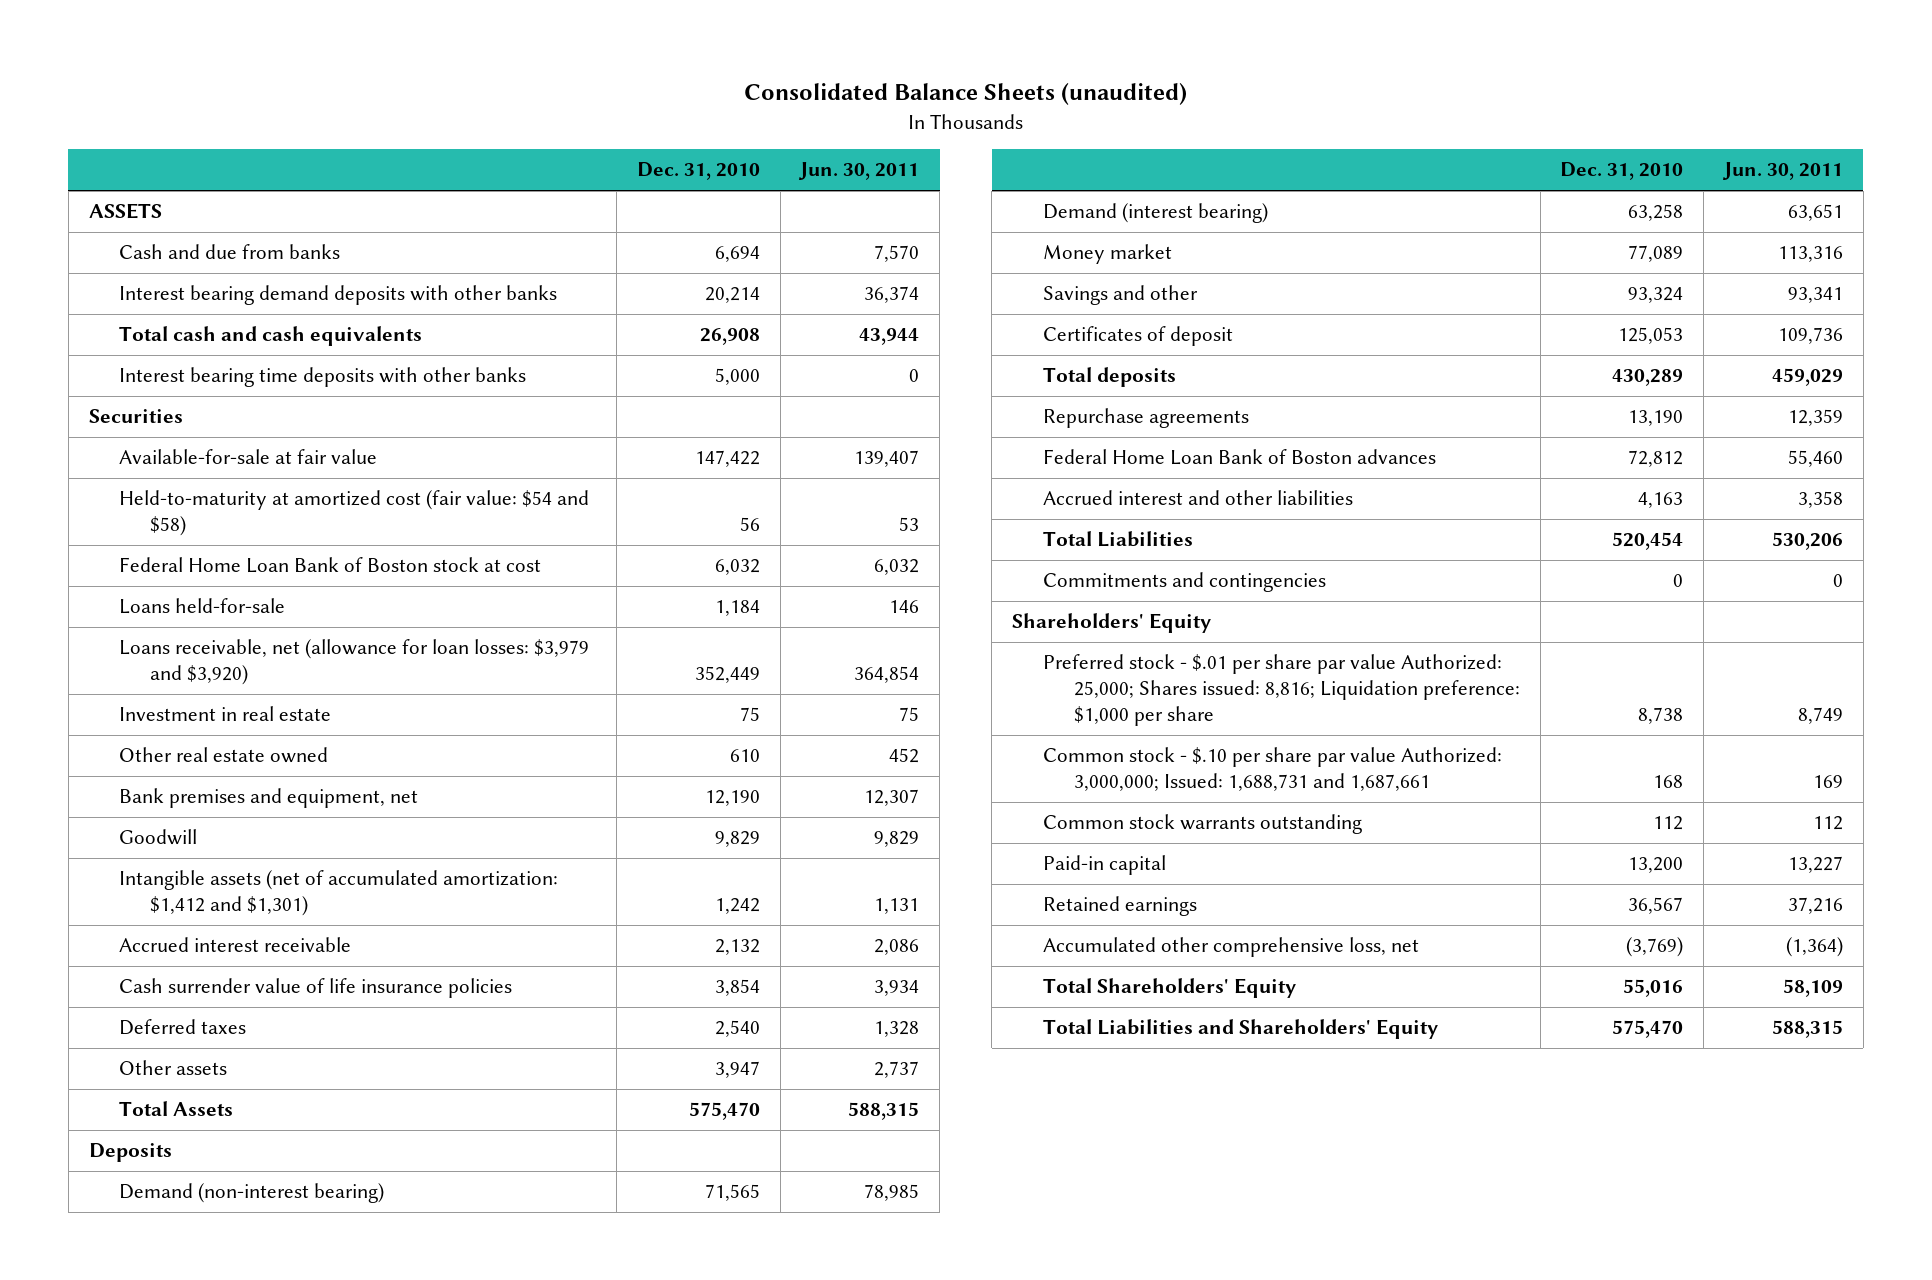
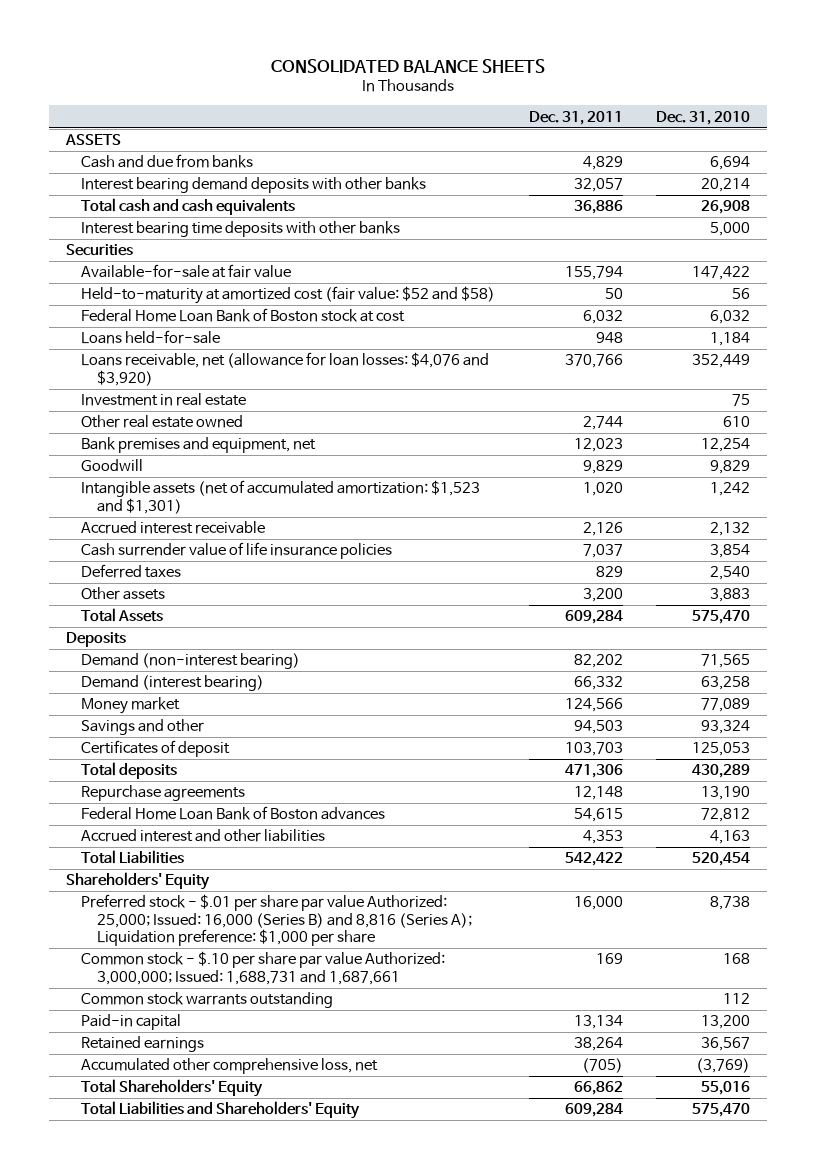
- Consolidated Balance Sheets (unaudited)
+ CONSOLIDATED BALANCE SHEETS
- | Dec. 31, 2010 | Jun. 30, 2011
+ | Dec. 31, 2011 | Dec. 31, 2010
- Held-to-maturity at amortized cost (fair value: $54 and $58) | 56 | 53
+ Held-to-maturity at amortized cost (fair value: $52 and $58) | 50 | 56
- Loans receivable, net (allowance for loan losses: $3,979 and $3,920) | 352,449 | 364,854
+ Loans receivable, net (allowance for loan losses: $4,076 and $3,920) | 370,766 | 352,449
- Bank premises and equipment, net | 12,190 | 12,307
+ Bank premises and equipment, net | 12,023 | 12,254
- Intangible assets (net of accumulated amortization: $1,412 and $1,301) | 1,242 | 1,131
+ Intangible assets (net of accumulated amortization: $1,523 and $1,301) | 1,020 | 1,242
- Other assets | 3,947 | 2,737
+ Other assets | 3,200 | 3,883
- Commitments and contingencies | 0 | 0
- Preferred stock - $.01 per share par value Authorized: 25,000; Shares issued: 8,816; Liquidation preference: $1,000 per share | 8,738 | 8,749
+ Preferred stock - $.01 per share par value Authorized: 25,000; Issued: 16,000 (Series B) and 8,816 (Series A); Liquidation preference: $1,000 per share | 16,000 | 8,738

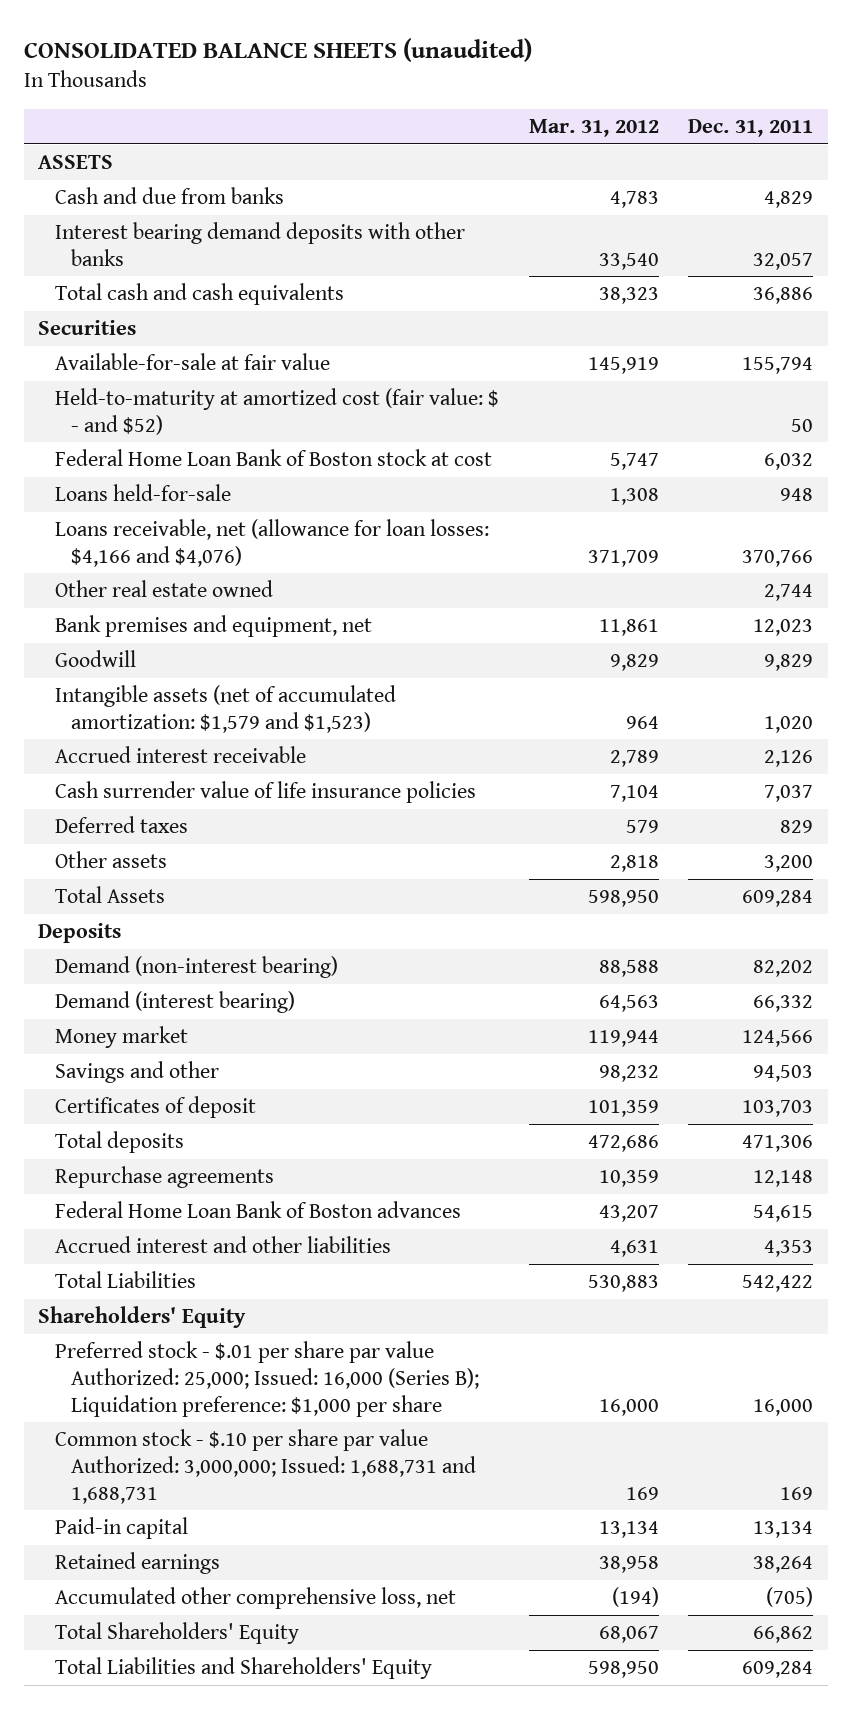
- CONSOLIDATED BALANCE SHEETS
+ CONSOLIDATED BALANCE SHEETS (unaudited)
- | Dec. 31, 2011 | Dec. 31, 2010
+ | Mar. 31, 2012 | Dec. 31, 2011
- Interest bearing time deposits with other banks | | 5,000
- Held-to-maturity at amortized cost (fair value: $52 and $58) | 50 | 56
+ Held-to-maturity at amortized cost (fair value: $ - and $52) | | 50
- Loans receivable, net (allowance for loan losses: $4,076 and $3,920) | 370,766 | 352,449
- Investment in real estate | | 75
+ Loans receivable, net (allowance for loan losses: $4,166 and $4,076) | 371,709 | 370,766
- Intangible assets (net of accumulated amortization: $1,523 and $1,301) | 1,020 | 1,242
+ Intangible assets (net of accumulated amortization: $1,579 and $1,523) | 964 | 1,020
- Preferred stock - $.01 per share par value Authorized: 25,000; Issued: 16,000 (Series B) and 8,816 (Series A); Liquidation preference: $1,000 per share | 16,000 | 8,738
- Common stock - $.10 per share par value Authorized: 3,000,000; Issued: 1,688,731 and 1,687,661 | 169 | 168
- Common stock warrants outstanding | | 112
+ Preferred stock - $.01 per share par value Authorized: 25,000; Issued: 16,000 (Series B); Liquidation preference: $1,000 per share | 16,000 | 16,000
+ Common stock - $.10 per share par value Authorized: 3,000,000; Issued: 1,688,731 and 1,688,731 | 169 | 169

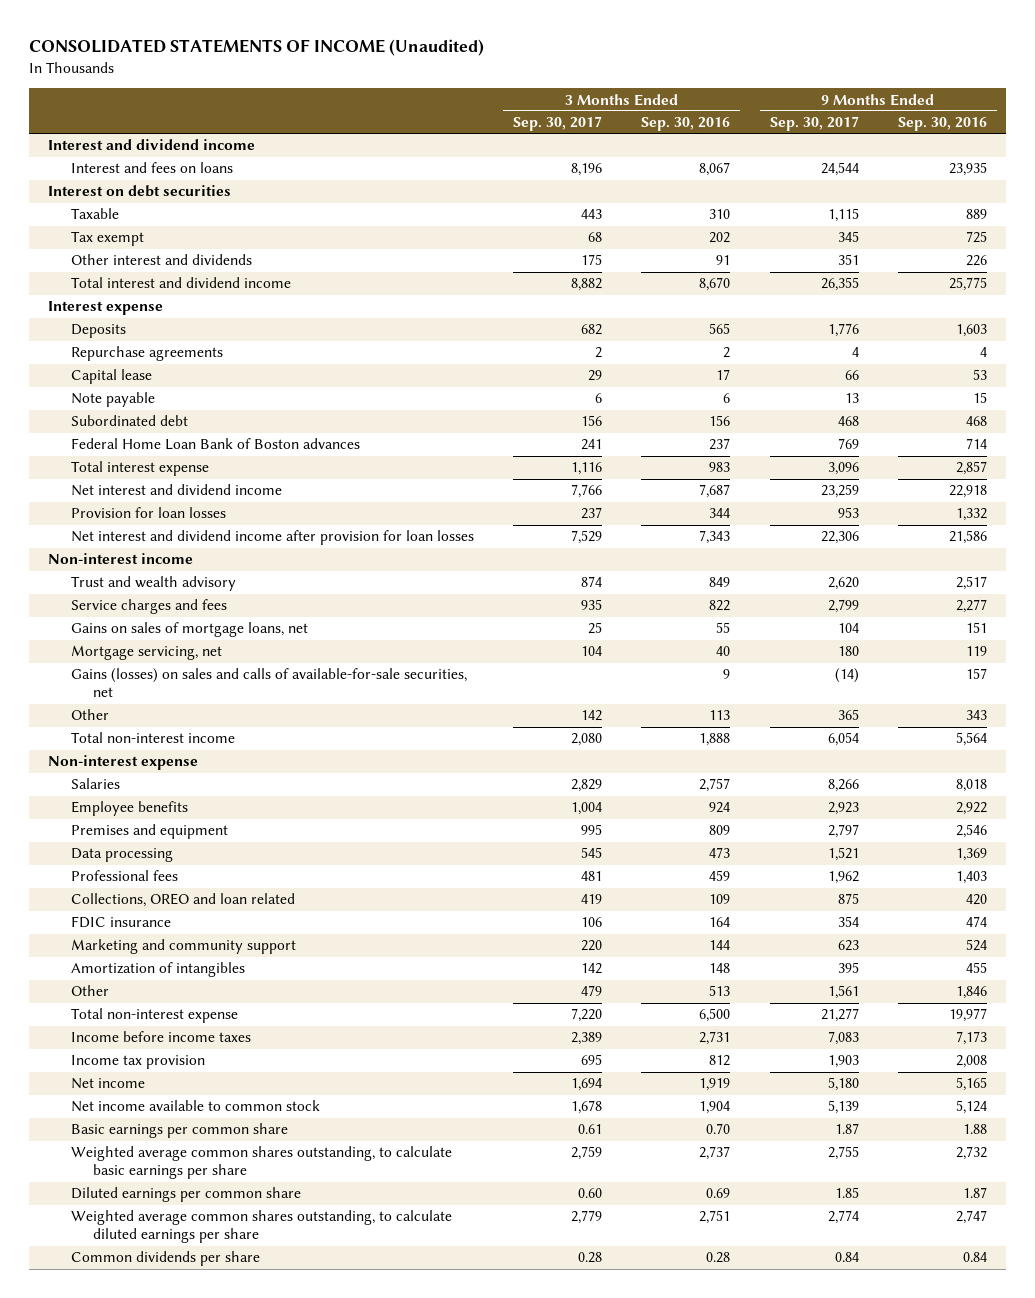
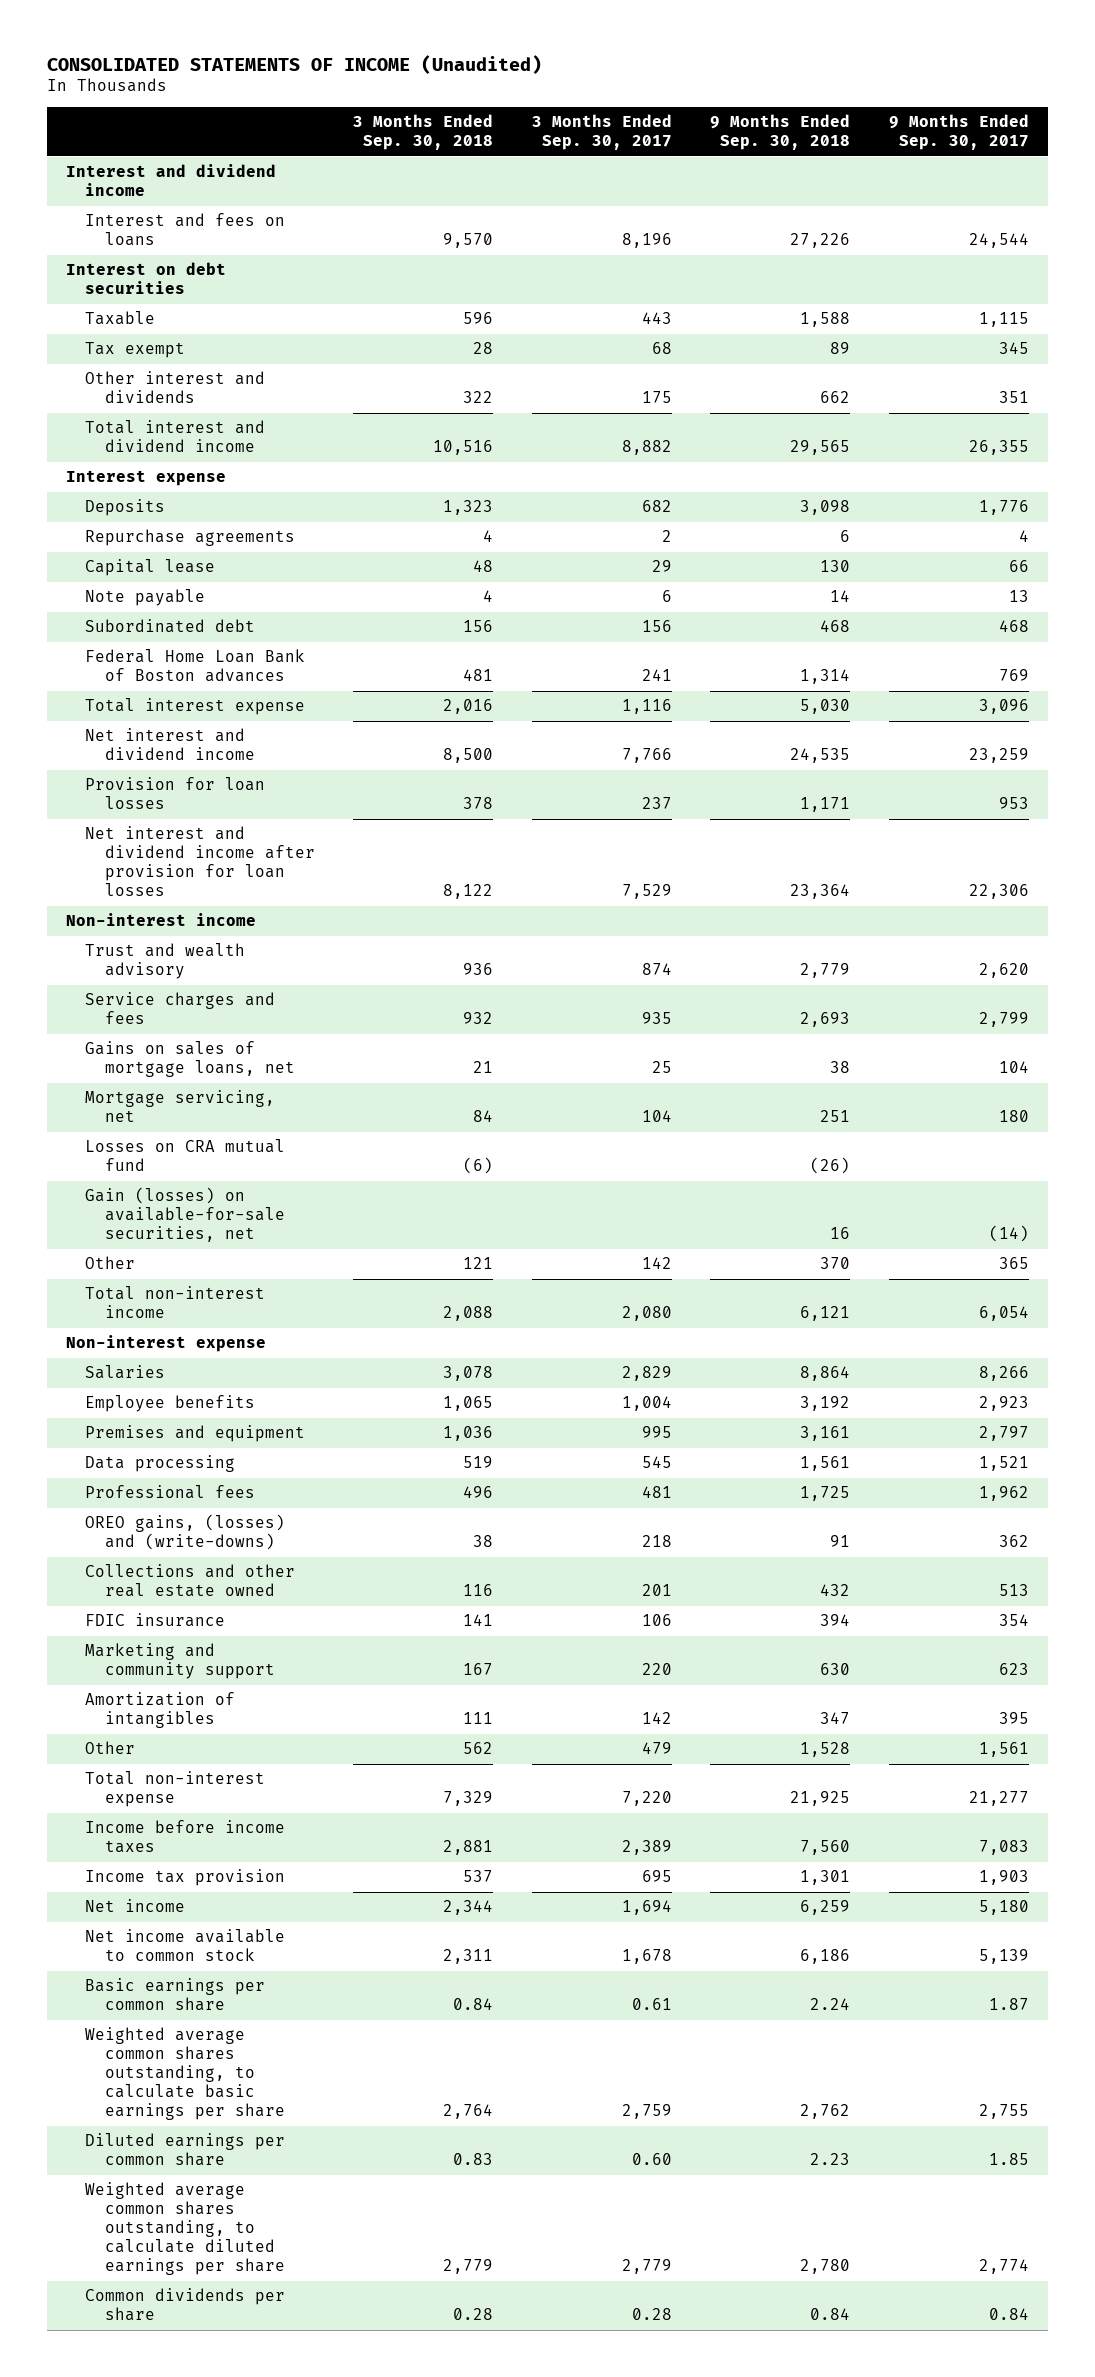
- | 3 Months Ended Sep. 30, 2017 | 3 Months Ended Sep. 30, 2016 | 9 Months Ended Sep. 30, 2017 | 9 Months Ended Sep. 30, 2016
+ | 3 Months Ended Sep. 30, 2018 | 3 Months Ended Sep. 30, 2017 | 9 Months Ended Sep. 30, 2018 | 9 Months Ended Sep. 30, 2017
- Gains (losses) on sales and calls of available-for-sale securities, net | | 9 | (14) | 157
+ Losses on CRA mutual fund | (6) | | (26) |
+ Gain (losses) on available-for-sale securities, net | | | 16 | (14)
- Collections, OREO and loan related | 419 | 109 | 875 | 420
+ OREO gains, (losses) and (write-downs) | 38 | 218 | 91 | 362
+ Collections and other real estate owned | 116 | 201 | 432 | 513

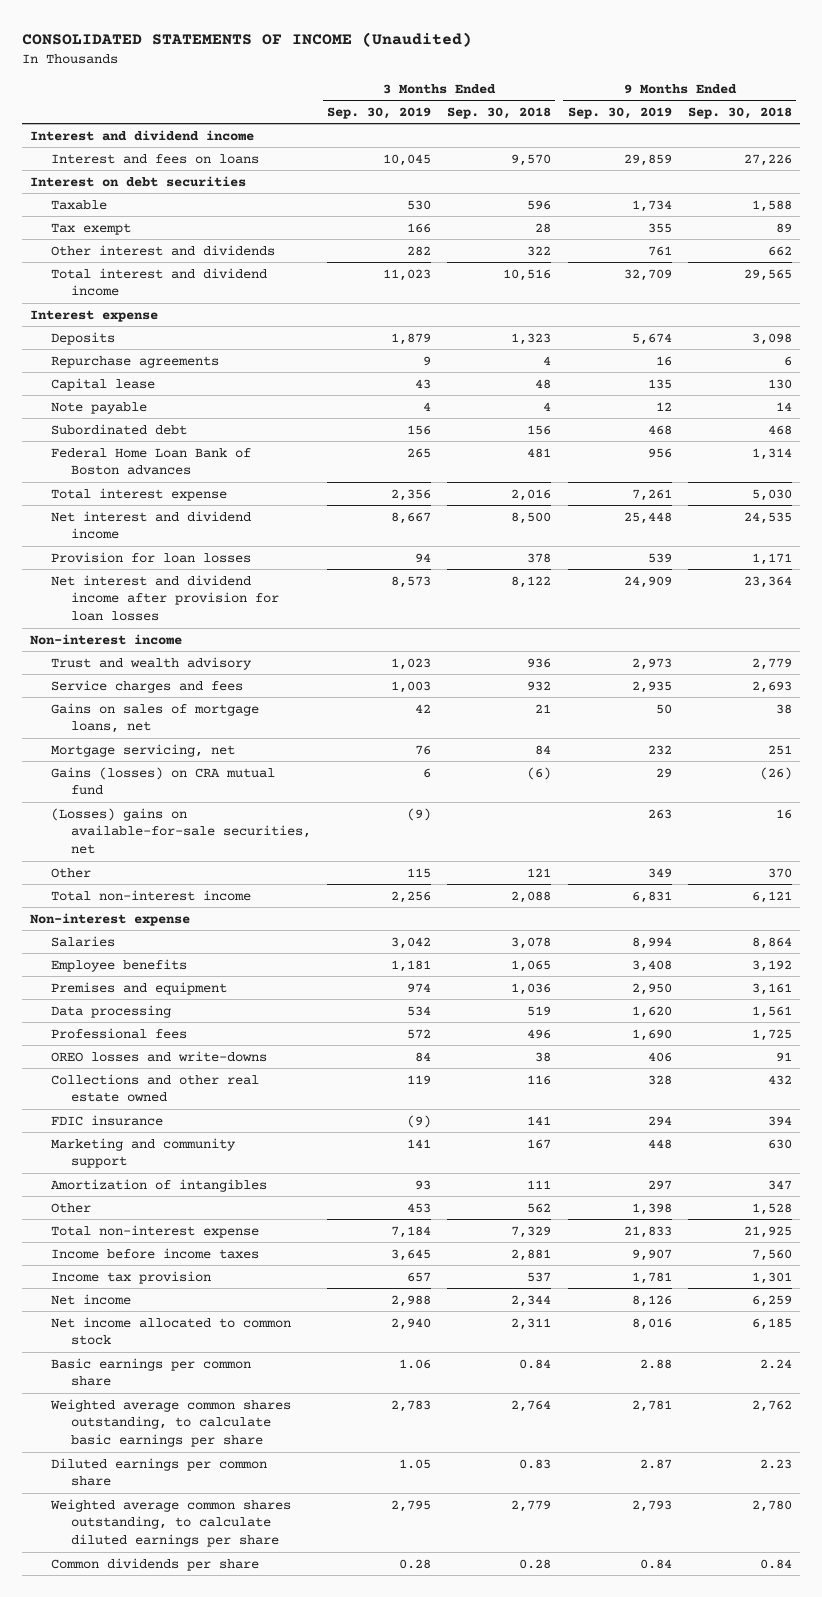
- | 3 Months Ended Sep. 30, 2018 | 3 Months Ended Sep. 30, 2017 | 9 Months Ended Sep. 30, 2018 | 9 Months Ended Sep. 30, 2017
+ | 3 Months Ended Sep. 30, 2019 | 3 Months Ended Sep. 30, 2018 | 9 Months Ended Sep. 30, 2019 | 9 Months Ended Sep. 30, 2018
- Losses on CRA mutual fund | (6) | | (26) |
- Gain (losses) on available-for-sale securities, net | | | 16 | (14)
+ Gains (losses) on CRA mutual fund | 6 | (6) | 29 | (26)
+ (Losses) gains on available-for-sale securities, net | (9) | | 263 | 16
- OREO gains, (losses) and (write-downs) | 38 | 218 | 91 | 362
+ OREO losses and write-downs | 84 | 38 | 406 | 91
- Net income available to common stock | 2,311 | 1,678 | 6,186 | 5,139
+ Net income allocated to common stock | 2,940 | 2,311 | 8,016 | 6,185

